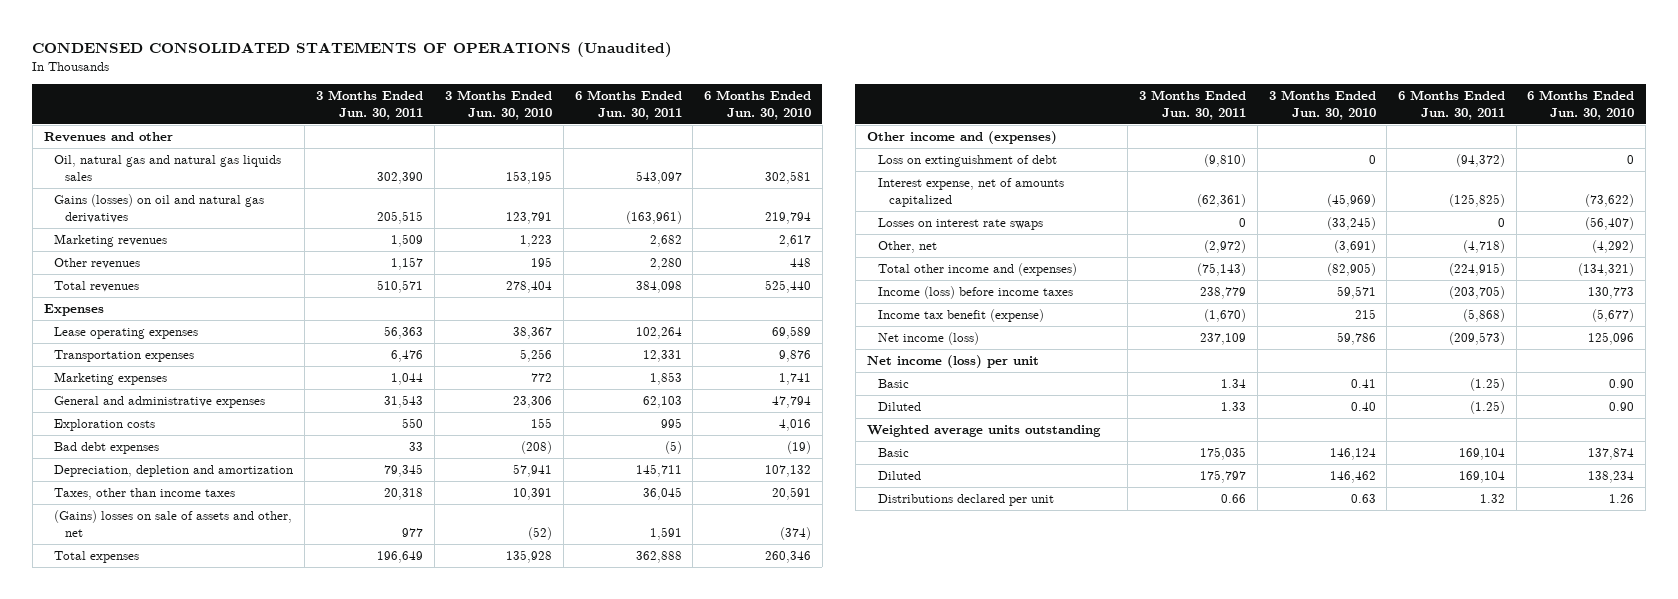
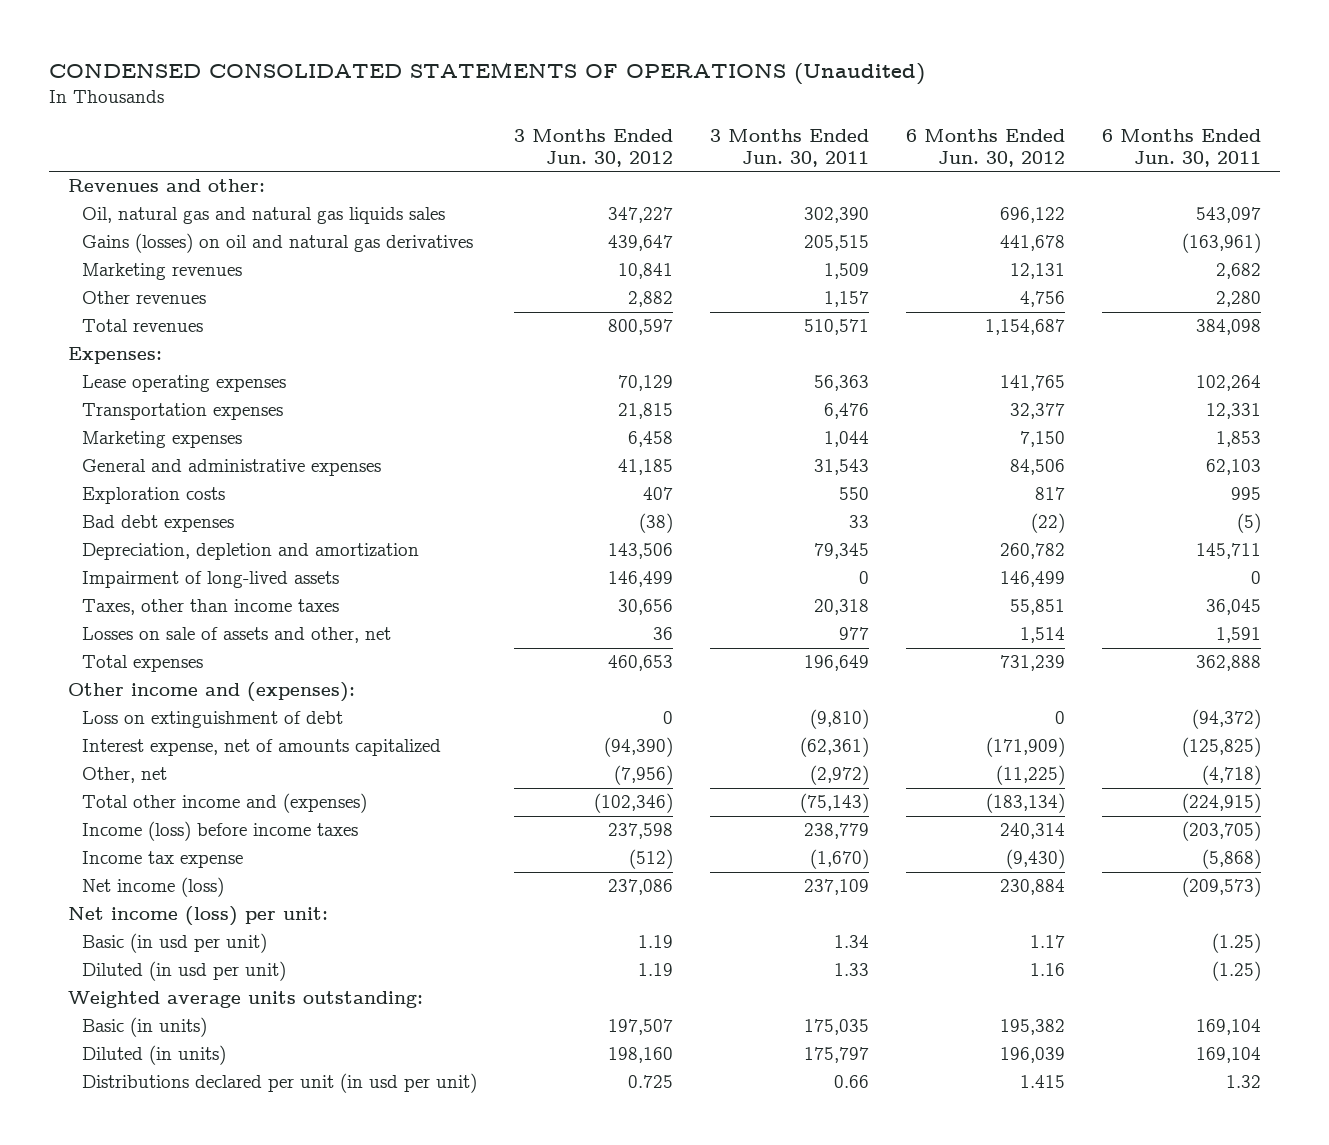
- | 3 Months Ended Jun. 30, 2011 | 3 Months Ended Jun. 30, 2010 | 6 Months Ended Jun. 30, 2011 | 6 Months Ended Jun. 30, 2010
+ | 3 Months Ended Jun. 30, 2012 | 3 Months Ended Jun. 30, 2011 | 6 Months Ended Jun. 30, 2012 | 6 Months Ended Jun. 30, 2011
- Revenues and other
+ Revenues and other:
- Expenses
+ Expenses:
+ Impairment of long-lived assets | 146,499 | 0 | 146,499 | 0
- (Gains) losses on sale of assets and other, net | 977 | (52) | 1,591 | (374)
+ Losses on sale of assets and other, net | 36 | 977 | 1,514 | 1,591
- Other income and (expenses)
+ Other income and (expenses):
- Losses on interest rate swaps | 0 | (33,245) | 0 | (56,407)
- Income tax benefit (expense) | (1,670) | 215 | (5,868) | (5,677)
+ Income tax expense | (512) | (1,670) | (9,430) | (5,868)
- Net income (loss) per unit
- Basic | 1.34 | 0.41 | (1.25) | 0.90
- Diluted | 1.33 | 0.40 | (1.25) | 0.90
- Weighted average units outstanding
- Basic | 175,035 | 146,124 | 169,104 | 137,874
- Diluted | 175,797 | 146,462 | 169,104 | 138,234
- Distributions declared per unit | 0.66 | 0.63 | 1.32 | 1.26
+ Net income (loss) per unit:
+ Basic (in usd per unit) | 1.19 | 1.34 | 1.17 | (1.25)
+ Diluted (in usd per unit) | 1.19 | 1.33 | 1.16 | (1.25)
+ Weighted average units outstanding:
+ Basic (in units) | 197,507 | 175,035 | 195,382 | 169,104
+ Diluted (in units) | 198,160 | 175,797 | 196,039 | 169,104
+ Distributions declared per unit (in usd per unit) | 0.725 | 0.66 | 1.415 | 1.32

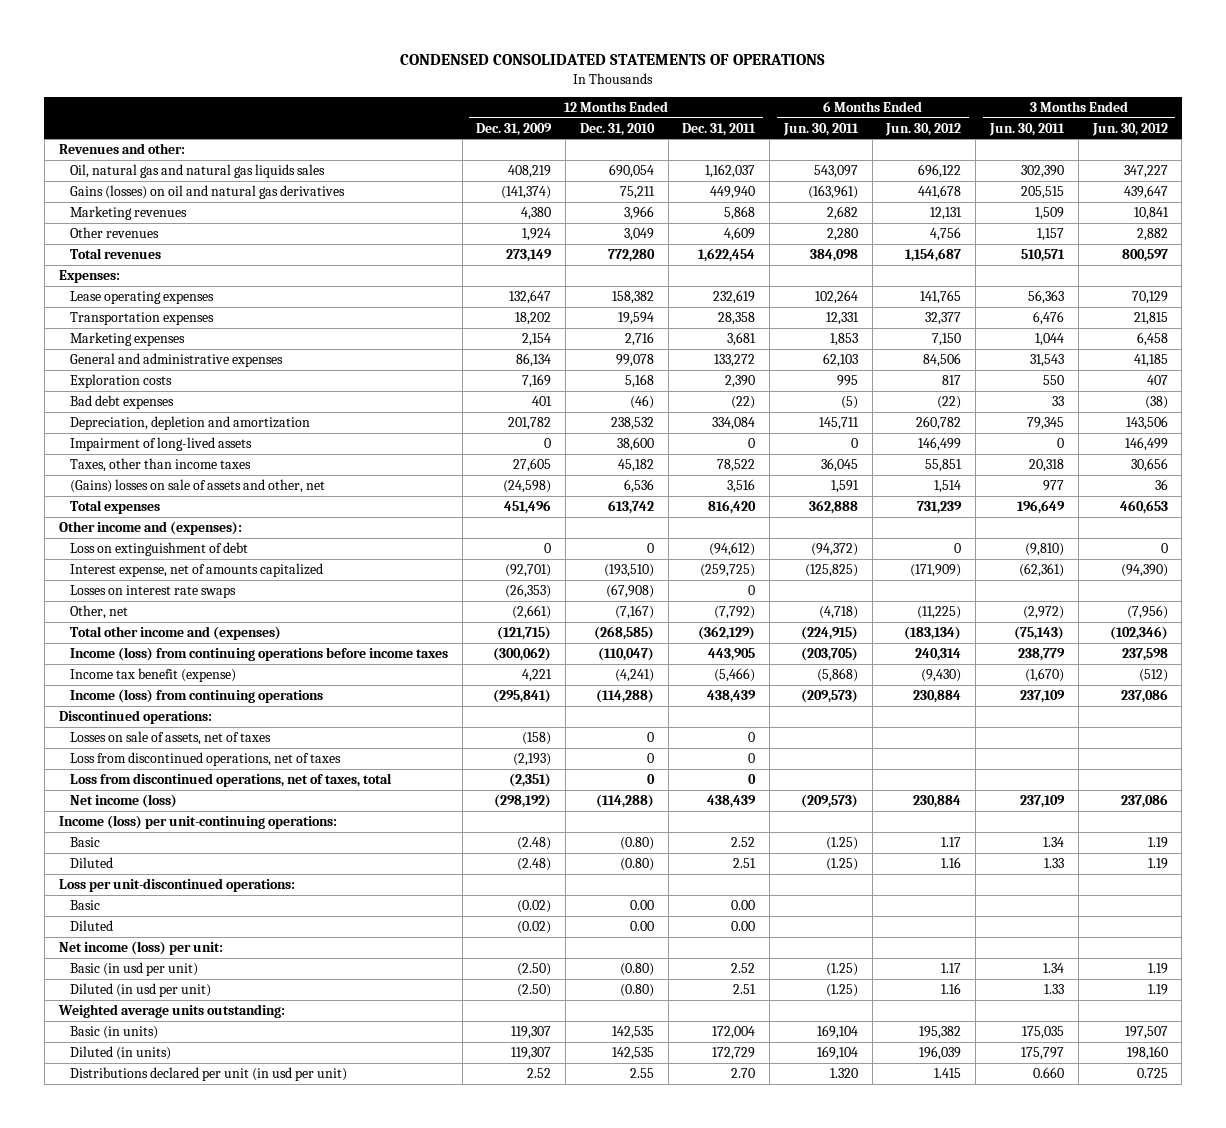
- CONDENSED CONSOLIDATED STATEMENTS OF OPERATIONS (Unaudited)
+ CONDENSED CONSOLIDATED STATEMENTS OF OPERATIONS
- | 3 Months Ended Jun. 30, 2012 | 3 Months Ended Jun. 30, 2011 | 6 Months Ended Jun. 30, 2012 | 6 Months Ended Jun. 30, 2011
+ | 12 Months Ended Dec. 31, 2009 | 12 Months Ended Dec. 31, 2010 | 12 Months Ended Dec. 31, 2011 | 6 Months Ended Jun. 30, 2011 | 6 Months Ended Jun. 30, 2012 | 3 Months Ended Jun. 30, 2011 | 3 Months Ended Jun. 30, 2012
- Losses on sale of assets and other, net | 36 | 977 | 1,514 | 1,591
+ (Gains) losses on sale of assets and other, net | (24,598) | 6,536 | 3,516 | 1,591 | 1,514 | 977 | 36
+ Losses on interest rate swaps | (26,353) | (67,908) | 0 | | | |
- Income (loss) before income taxes | 237,598 | 238,779 | 240,314 | (203,705)
- Income tax expense | (512) | (1,670) | (9,430) | (5,868)
+ Income (loss) from continuing operations before income taxes | (300,062) | (110,047) | 443,905 | (203,705) | 240,314 | 238,779 | 237,598
+ Income tax benefit (expense) | 4,221 | (4,241) | (5,466) | (5,868) | (9,430) | (1,670) | (512)
+ Income (loss) from continuing operations | (295,841) | (114,288) | 438,439 | (209,573) | 230,884 | 237,109 | 237,086
+ Discontinued operations:
+ Losses on sale of assets, net of taxes | (158) | 0 | 0 | | | |
+ Loss from discontinued operations, net of taxes | (2,193) | 0 | 0 | | | |
+ Loss from discontinued operations, net of taxes, total | (2,351) | 0 | 0 | | | |
+ Income (loss) per unit-continuing operations:
+ Basic | (2.48) | (0.80) | 2.52 | (1.25) | 1.17 | 1.34 | 1.19
+ Diluted | (2.48) | (0.80) | 2.51 | (1.25) | 1.16 | 1.33 | 1.19
+ Loss per unit-discontinued operations:
+ Basic | (0.02) | 0.00 | 0.00 | | | |
+ Diluted | (0.02) | 0.00 | 0.00 | | | |
- Distributions declared per unit (in usd per unit) | 0.725 | 0.66 | 1.415 | 1.32
+ Distributions declared per unit (in usd per unit) | 2.52 | 2.55 | 2.70 | 1.320 | 1.415 | 0.660 | 0.725

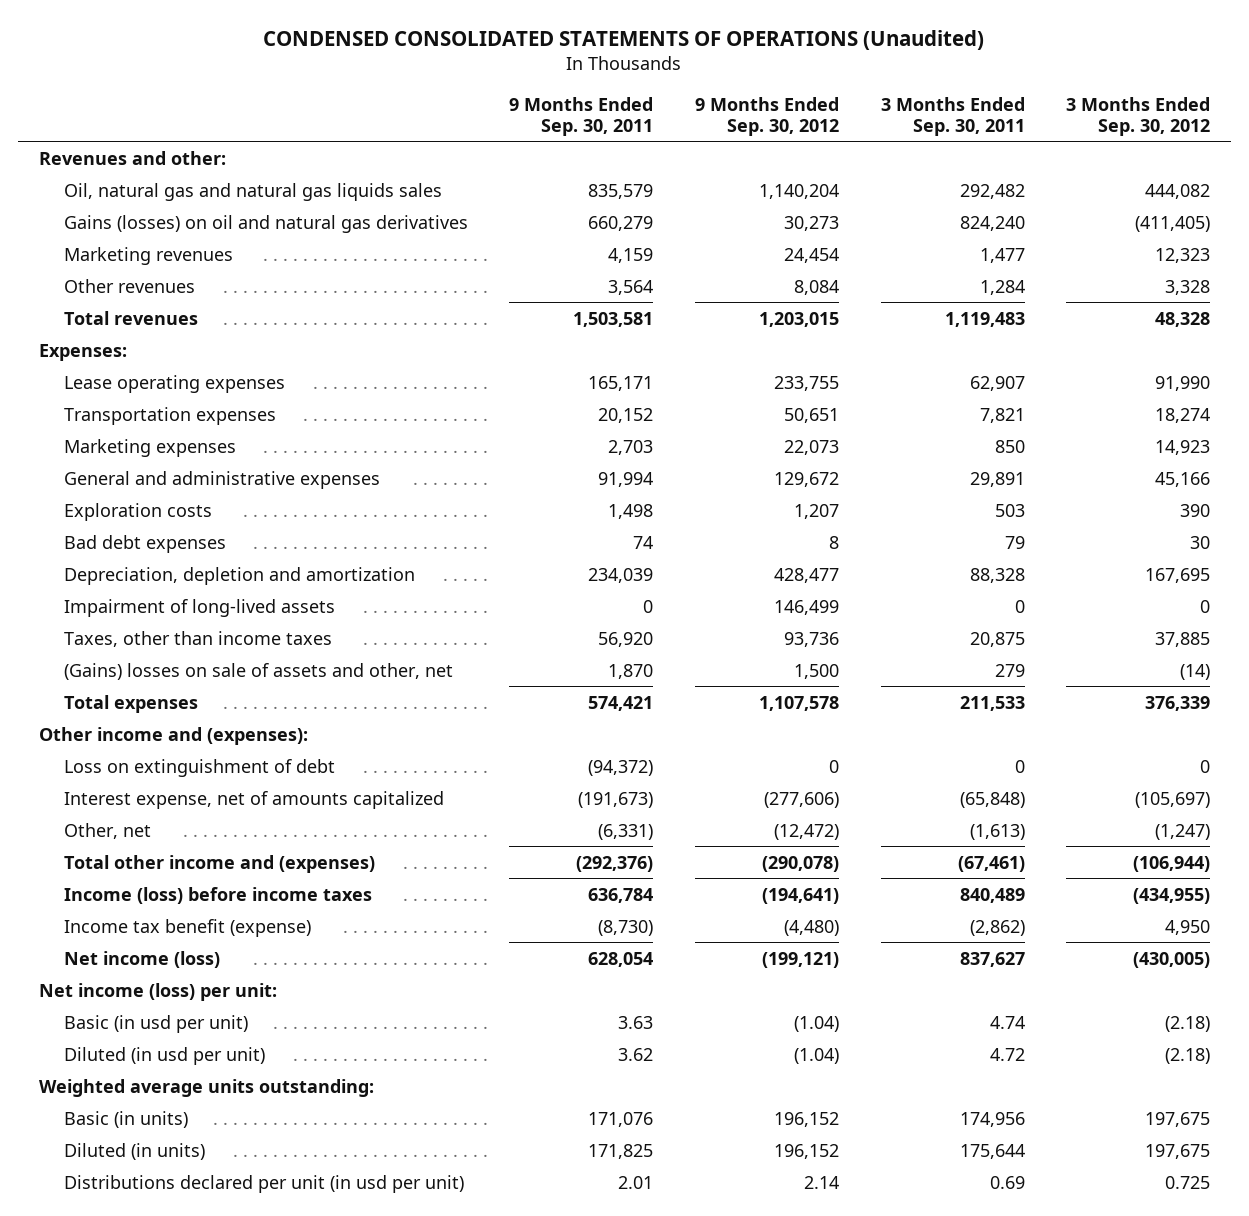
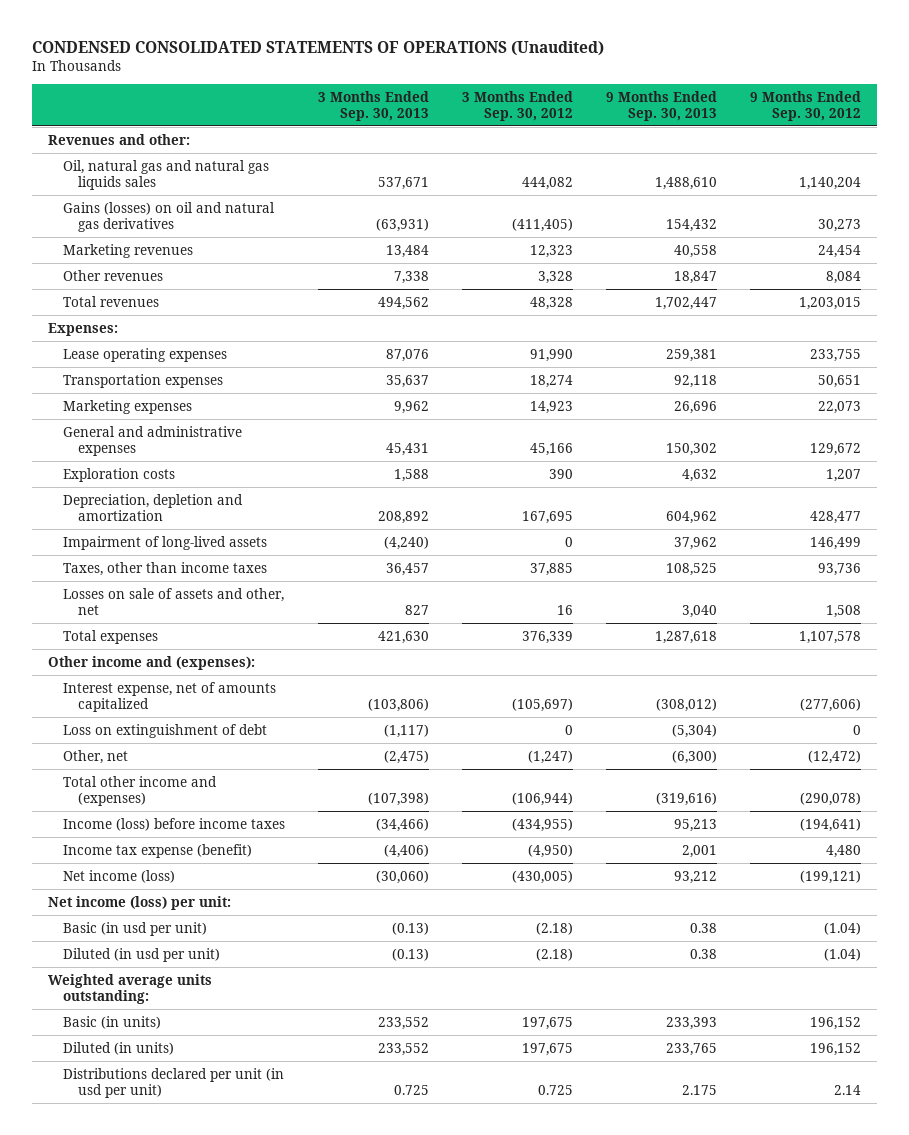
- | 9 Months Ended Sep. 30, 2011 | 9 Months Ended Sep. 30, 2012 | 3 Months Ended Sep. 30, 2011 | 3 Months Ended Sep. 30, 2012
+ | 3 Months Ended Sep. 30, 2013 | 3 Months Ended Sep. 30, 2012 | 9 Months Ended Sep. 30, 2013 | 9 Months Ended Sep. 30, 2012
- Bad debt expenses | 74 | 8 | 79 | 30
- (Gains) losses on sale of assets and other, net | 1,870 | 1,500 | 279 | (14)
+ Losses on sale of assets and other, net | 827 | 16 | 3,040 | 1,508
moved down: Loss on extinguishment of debt | (1,117) | 0 | (5,304) | 0
- Income tax benefit (expense) | (8,730) | (4,480) | (2,862) | 4,950
+ Income tax expense (benefit) | (4,406) | (4,950) | 2,001 | 4,480

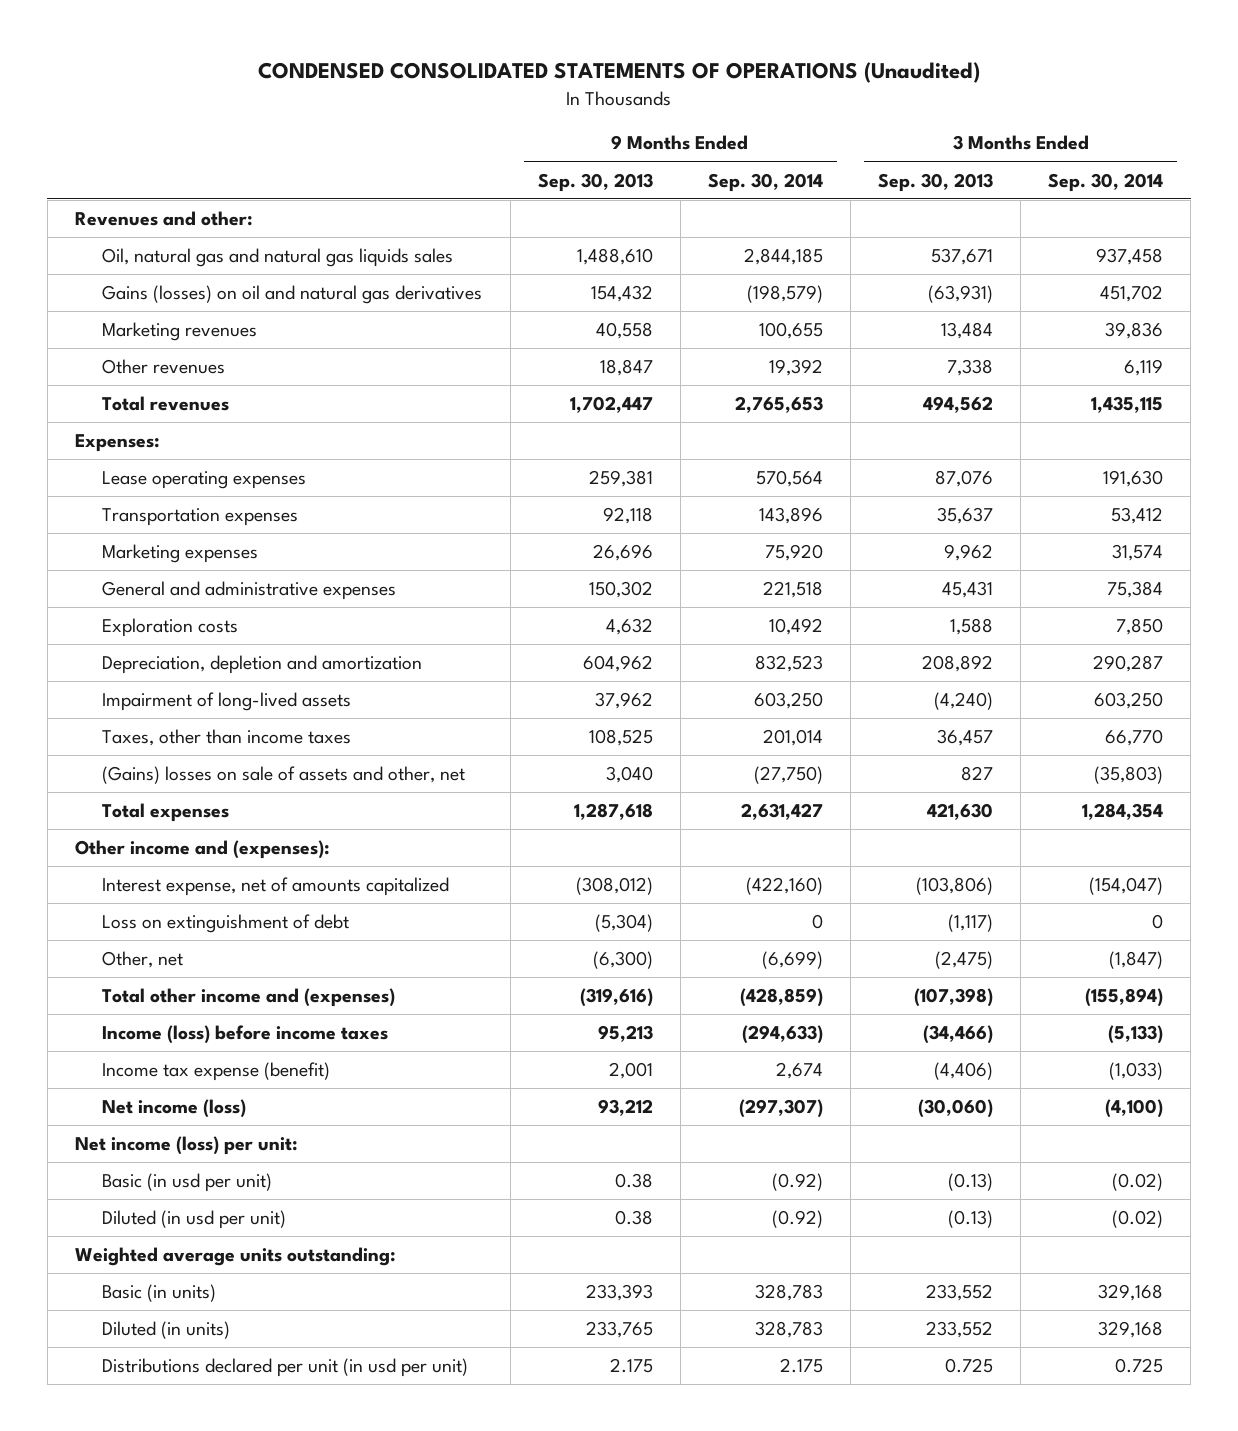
- | 3 Months Ended Sep. 30, 2013 | 3 Months Ended Sep. 30, 2012 | 9 Months Ended Sep. 30, 2013 | 9 Months Ended Sep. 30, 2012
+ | 9 Months Ended Sep. 30, 2013 | 9 Months Ended Sep. 30, 2014 | 3 Months Ended Sep. 30, 2013 | 3 Months Ended Sep. 30, 2014
- Losses on sale of assets and other, net | 827 | 16 | 3,040 | 1,508
+ (Gains) losses on sale of assets and other, net | 3,040 | (27,750) | 827 | (35,803)

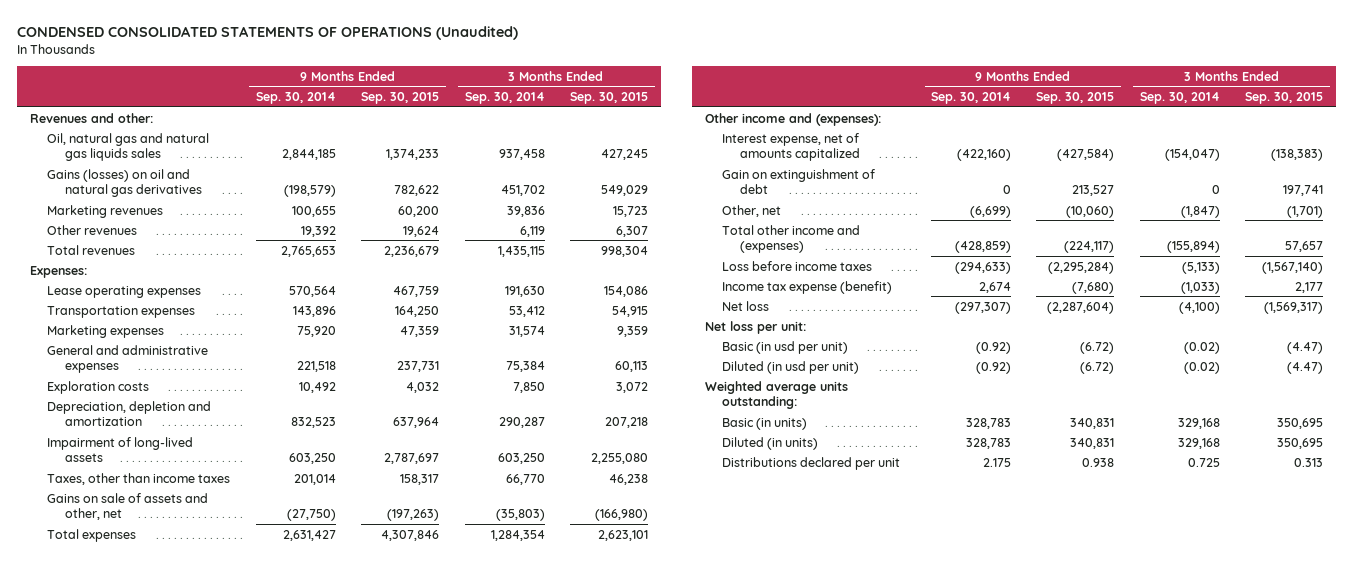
- | 9 Months Ended Sep. 30, 2013 | 9 Months Ended Sep. 30, 2014 | 3 Months Ended Sep. 30, 2013 | 3 Months Ended Sep. 30, 2014
+ | 9 Months Ended Sep. 30, 2014 | 9 Months Ended Sep. 30, 2015 | 3 Months Ended Sep. 30, 2014 | 3 Months Ended Sep. 30, 2015
- (Gains) losses on sale of assets and other, net | 3,040 | (27,750) | 827 | (35,803)
+ Gains on sale of assets and other, net | (27,750) | (197,263) | (35,803) | (166,980)
- Loss on extinguishment of debt | (5,304) | 0 | (1,117) | 0
+ Gain on extinguishment of debt | 0 | 213,527 | 0 | 197,741
- Income (loss) before income taxes | 95,213 | (294,633) | (34,466) | (5,133)
+ Loss before income taxes | (294,633) | (2,295,284) | (5,133) | (1,567,140)
- Net income (loss) | 93,212 | (297,307) | (30,060) | (4,100)
- Net income (loss) per unit:
+ Net loss | (297,307) | (2,287,604) | (4,100) | (1,569,317)
+ Net loss per unit:
- Distributions declared per unit (in usd per unit) | 2.175 | 2.175 | 0.725 | 0.725
+ Distributions declared per unit | 2.175 | 0.938 | 0.725 | 0.313

